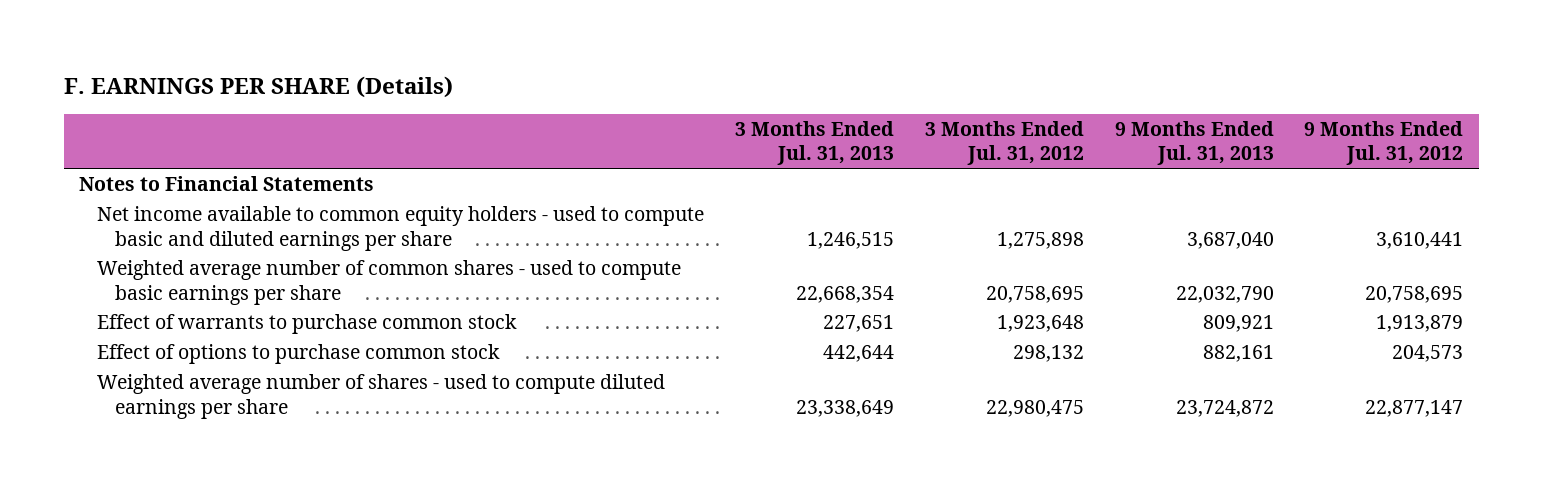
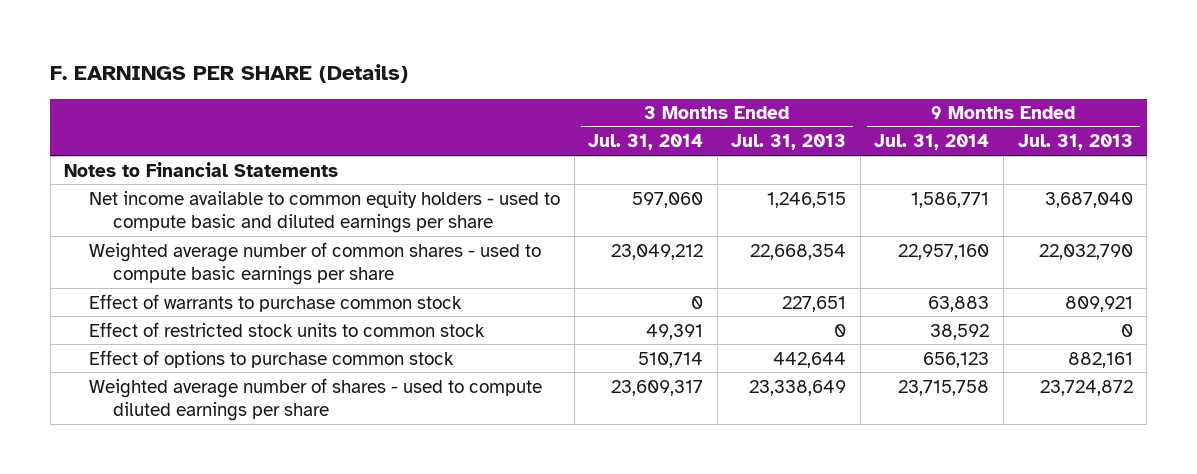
- | 3 Months Ended Jul. 31, 2013 | 3 Months Ended Jul. 31, 2012 | 9 Months Ended Jul. 31, 2013 | 9 Months Ended Jul. 31, 2012
+ | 3 Months Ended Jul. 31, 2014 | 3 Months Ended Jul. 31, 2013 | 9 Months Ended Jul. 31, 2014 | 9 Months Ended Jul. 31, 2013
+ Effect of restricted stock units to common stock | 49,391 | 0 | 38,592 | 0

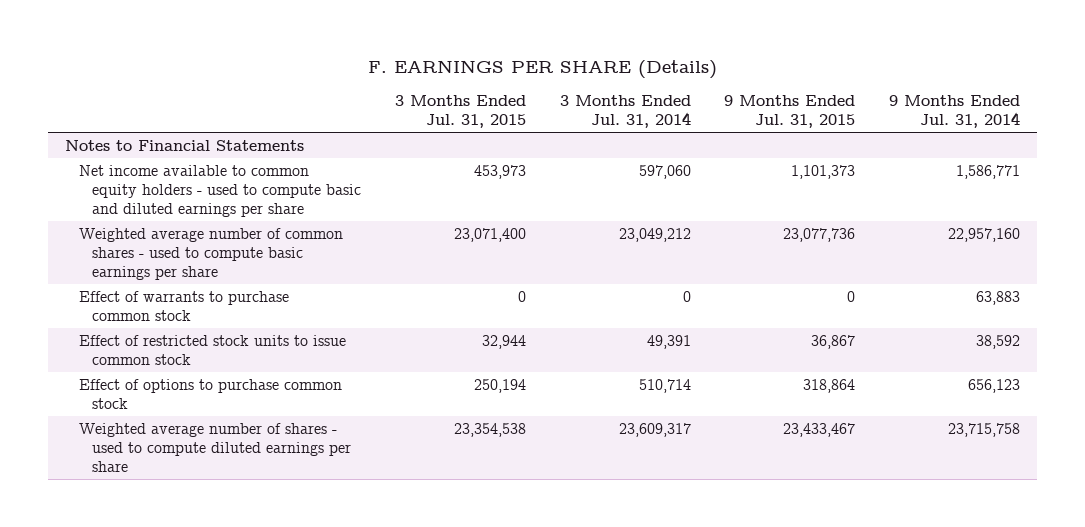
- | 3 Months Ended Jul. 31, 2014 | 3 Months Ended Jul. 31, 2013 | 9 Months Ended Jul. 31, 2014 | 9 Months Ended Jul. 31, 2013
+ | 3 Months Ended Jul. 31, 2015 | 3 Months Ended Jul. 31, 2014 | 9 Months Ended Jul. 31, 2015 | 9 Months Ended Jul. 31, 2014
- Effect of restricted stock units to common stock | 49,391 | 0 | 38,592 | 0
+ Effect of restricted stock units to issue common stock | 32,944 | 49,391 | 36,867 | 38,592

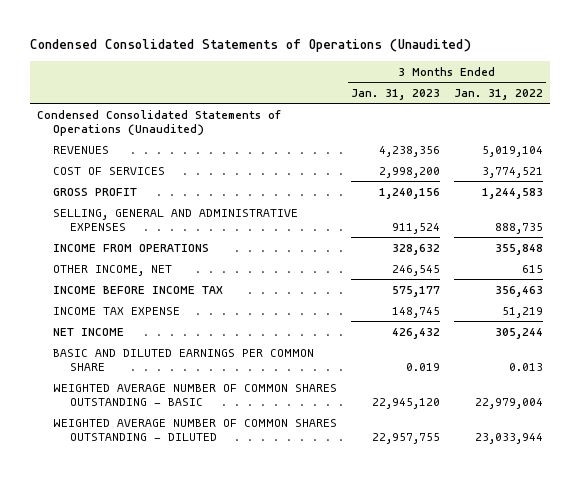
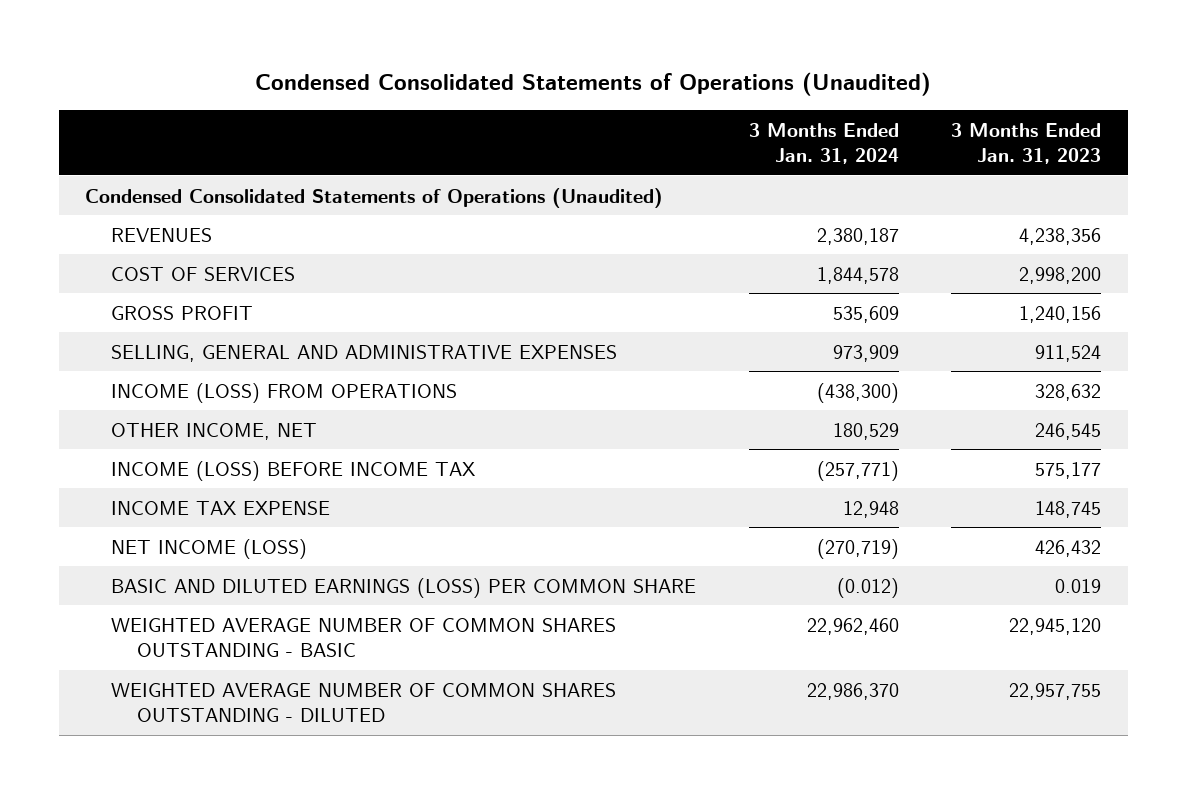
- | 3 Months Ended Jan. 31, 2023 | 3 Months Ended Jan. 31, 2022
+ | 3 Months Ended Jan. 31, 2024 | 3 Months Ended Jan. 31, 2023
- INCOME FROM OPERATIONS | 328,632 | 355,848
+ INCOME (LOSS) FROM OPERATIONS | (438,300) | 328,632
- INCOME BEFORE INCOME TAX | 575,177 | 356,463
+ INCOME (LOSS) BEFORE INCOME TAX | (257,771) | 575,177
- NET INCOME | 426,432 | 305,244
- BASIC AND DILUTED EARNINGS PER COMMON SHARE | 0.019 | 0.013
+ NET INCOME (LOSS) | (270,719) | 426,432
+ BASIC AND DILUTED EARNINGS (LOSS) PER COMMON SHARE | (0.012) | 0.019

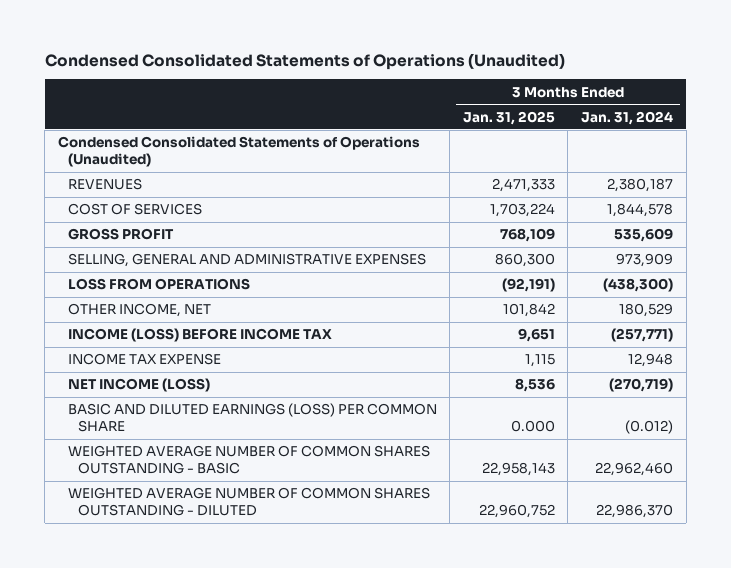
- | 3 Months Ended Jan. 31, 2024 | 3 Months Ended Jan. 31, 2023
+ | 3 Months Ended Jan. 31, 2025 | 3 Months Ended Jan. 31, 2024
- INCOME (LOSS) FROM OPERATIONS | (438,300) | 328,632
+ LOSS FROM OPERATIONS | (92,191) | (438,300)

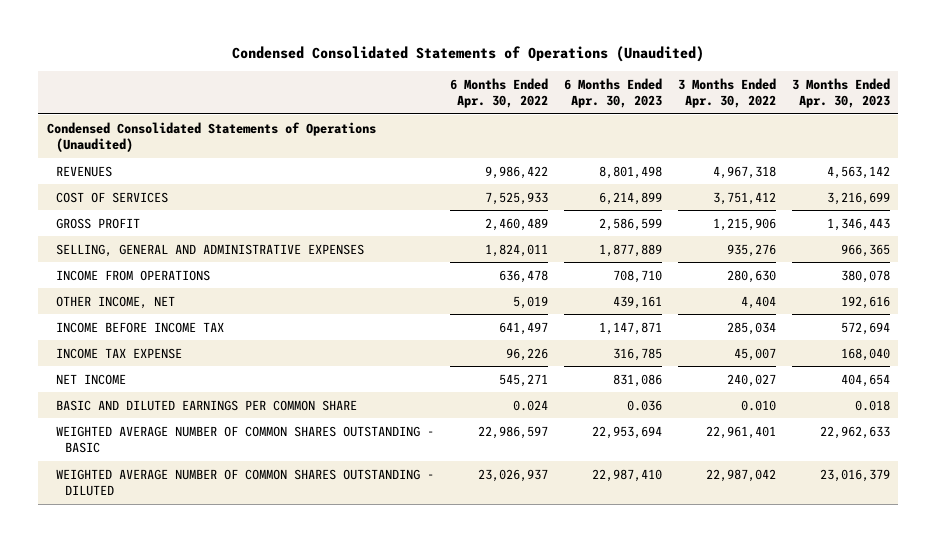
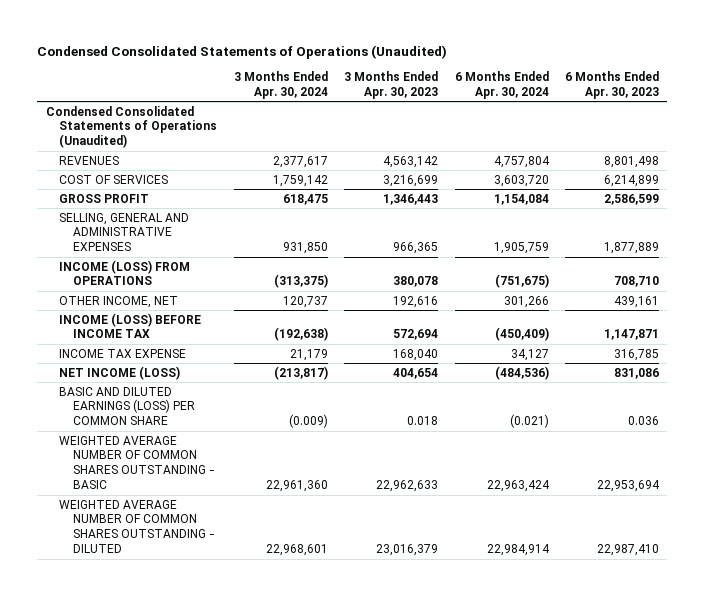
- | 6 Months Ended Apr. 30, 2022 | 6 Months Ended Apr. 30, 2023 | 3 Months Ended Apr. 30, 2022 | 3 Months Ended Apr. 30, 2023
+ | 3 Months Ended Apr. 30, 2024 | 3 Months Ended Apr. 30, 2023 | 6 Months Ended Apr. 30, 2024 | 6 Months Ended Apr. 30, 2023
- INCOME FROM OPERATIONS | 636,478 | 708,710 | 280,630 | 380,078
+ INCOME (LOSS) FROM OPERATIONS | (313,375) | 380,078 | (751,675) | 708,710
- INCOME BEFORE INCOME TAX | 641,497 | 1,147,871 | 285,034 | 572,694
+ INCOME (LOSS) BEFORE INCOME TAX | (192,638) | 572,694 | (450,409) | 1,147,871
- NET INCOME | 545,271 | 831,086 | 240,027 | 404,654
- BASIC AND DILUTED EARNINGS PER COMMON SHARE | 0.024 | 0.036 | 0.010 | 0.018
+ NET INCOME (LOSS) | (213,817) | 404,654 | (484,536) | 831,086
+ BASIC AND DILUTED EARNINGS (LOSS) PER COMMON SHARE | (0.009) | 0.018 | (0.021) | 0.036

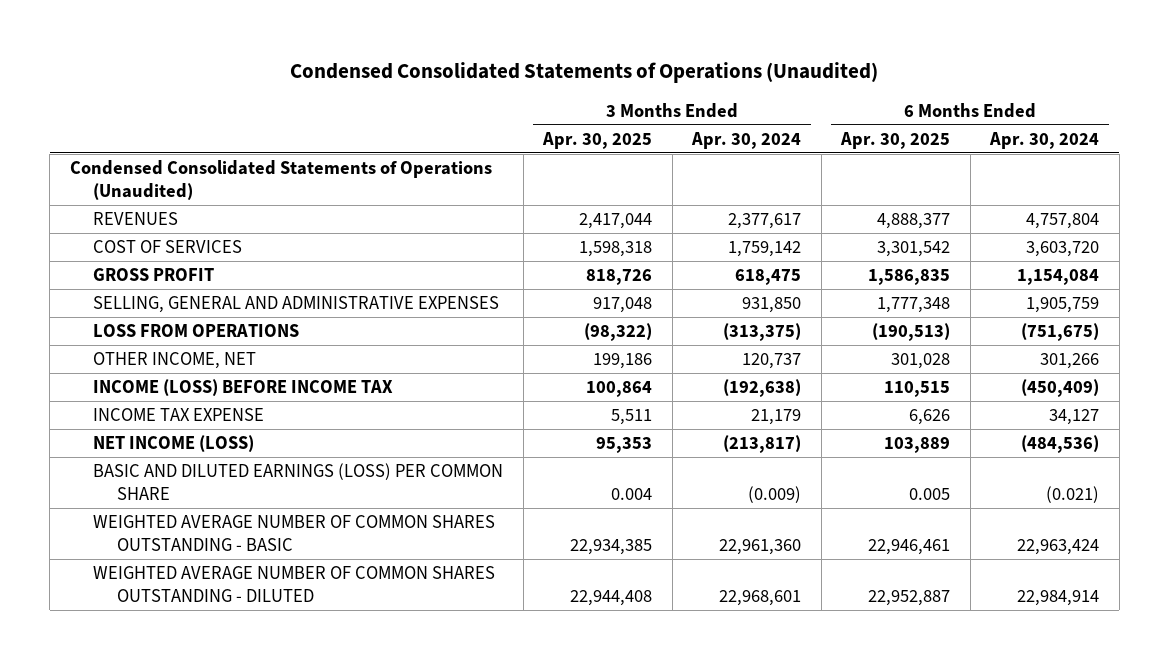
- | 3 Months Ended Apr. 30, 2024 | 3 Months Ended Apr. 30, 2023 | 6 Months Ended Apr. 30, 2024 | 6 Months Ended Apr. 30, 2023
+ | 3 Months Ended Apr. 30, 2025 | 3 Months Ended Apr. 30, 2024 | 6 Months Ended Apr. 30, 2025 | 6 Months Ended Apr. 30, 2024
- INCOME (LOSS) FROM OPERATIONS | (313,375) | 380,078 | (751,675) | 708,710
+ LOSS FROM OPERATIONS | (98,322) | (313,375) | (190,513) | (751,675)

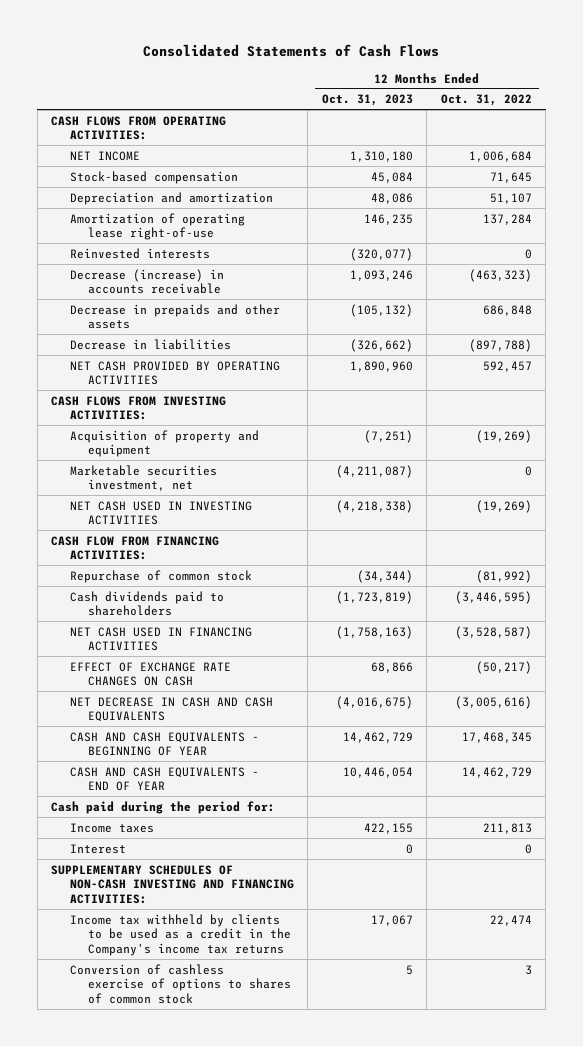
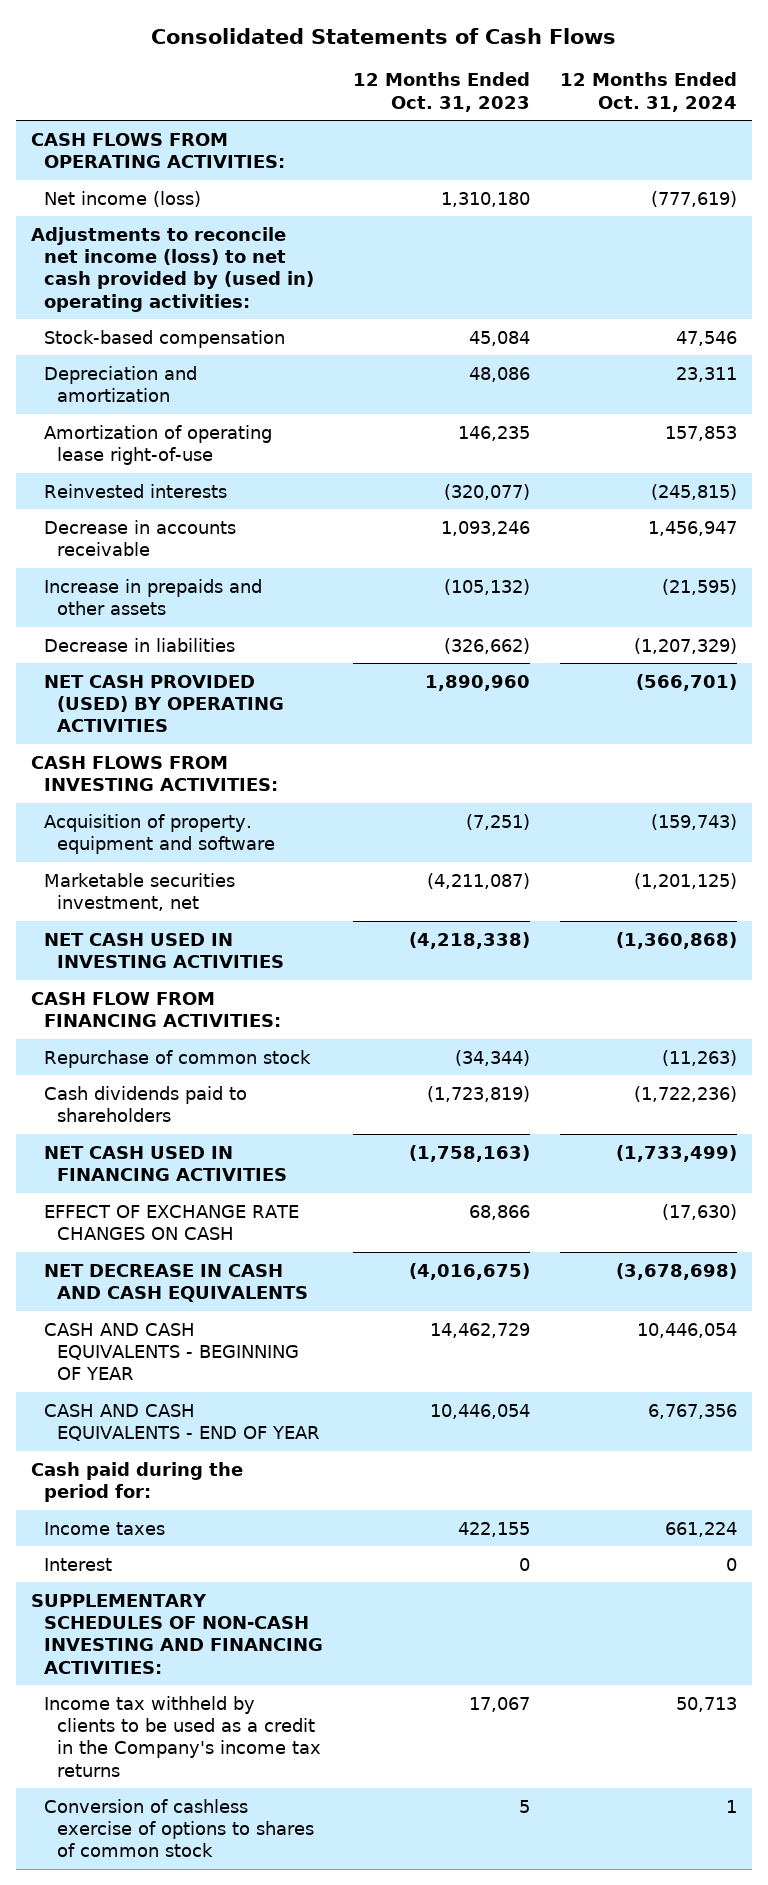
- | 12 Months Ended Oct. 31, 2023 | 12 Months Ended Oct. 31, 2022
+ | 12 Months Ended Oct. 31, 2023 | 12 Months Ended Oct. 31, 2024
- NET INCOME | 1,310,180 | 1,006,684
+ Net income (loss) | 1,310,180 | (777,619)
+ Adjustments to reconcile net income (loss) to net cash provided by (used in) operating activities:
- Decrease (increase) in accounts receivable | 1,093,246 | (463,323)
- Decrease in prepaids and other assets | (105,132) | 686,848
+ Decrease in accounts receivable | 1,093,246 | 1,456,947
+ Increase in prepaids and other assets | (105,132) | (21,595)
- NET CASH PROVIDED BY OPERATING ACTIVITIES | 1,890,960 | 592,457
+ NET CASH PROVIDED (USED) BY OPERATING ACTIVITIES | 1,890,960 | (566,701)
- Acquisition of property and equipment | (7,251) | (19,269)
+ Acquisition of property. equipment and software | (7,251) | (159,743)

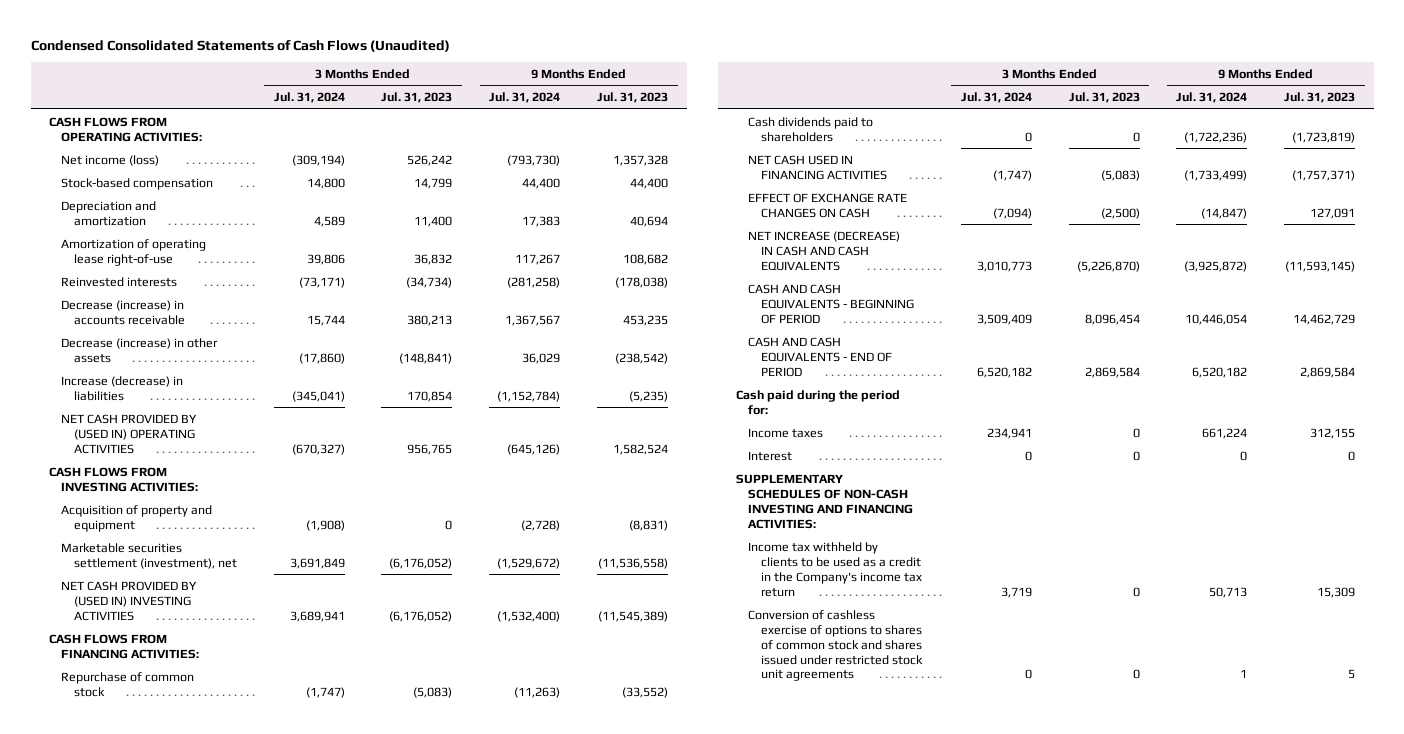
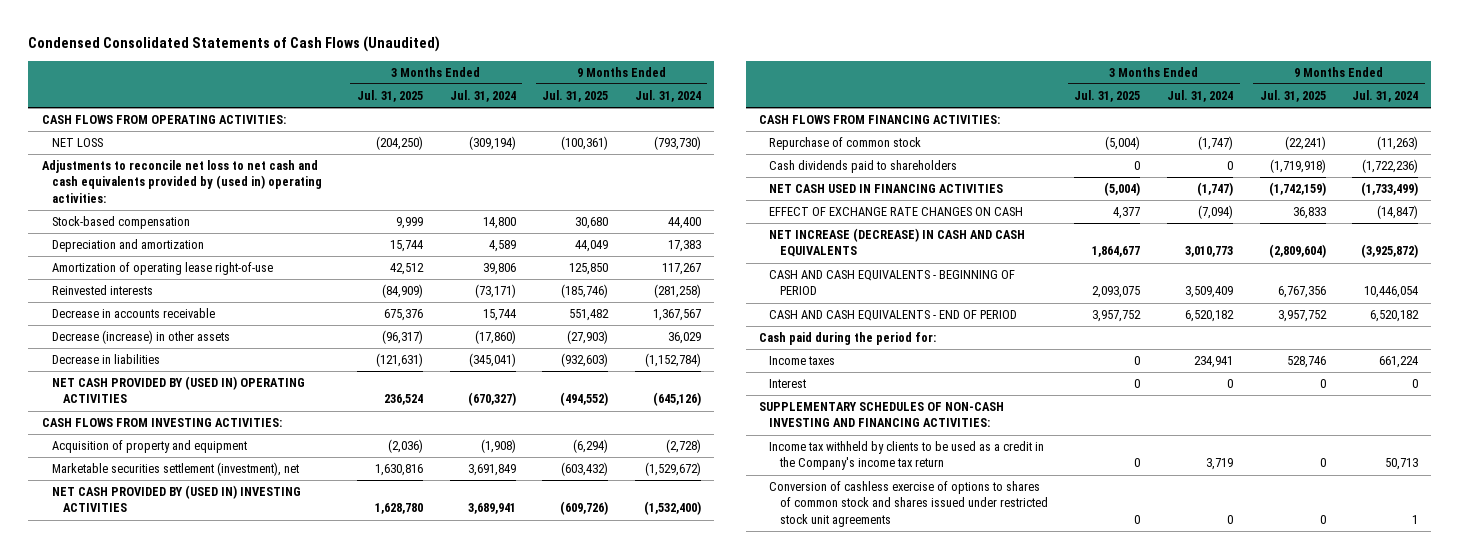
- | 3 Months Ended Jul. 31, 2024 | 3 Months Ended Jul. 31, 2023 | 9 Months Ended Jul. 31, 2024 | 9 Months Ended Jul. 31, 2023
+ | 3 Months Ended Jul. 31, 2025 | 3 Months Ended Jul. 31, 2024 | 9 Months Ended Jul. 31, 2025 | 9 Months Ended Jul. 31, 2024
- Net income (loss) | (309,194) | 526,242 | (793,730) | 1,357,328
+ NET LOSS | (204,250) | (309,194) | (100,361) | (793,730)
+ Adjustments to reconcile net loss to net cash and cash equivalents provided by (used in) operating activities:
- Decrease (increase) in accounts receivable | 15,744 | 380,213 | 1,367,567 | 453,235
+ Decrease in accounts receivable | 675,376 | 15,744 | 551,482 | 1,367,567
- Increase (decrease) in liabilities | (345,041) | 170,854 | (1,152,784) | (5,235)
+ Decrease in liabilities | (121,631) | (345,041) | (932,603) | (1,152,784)

